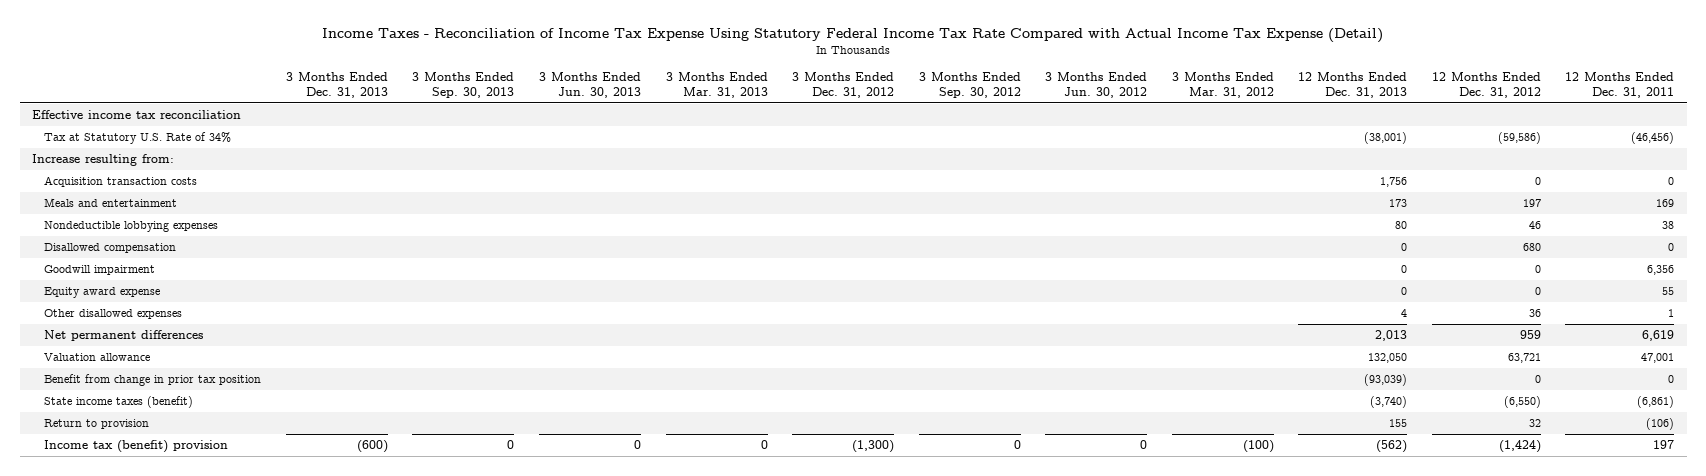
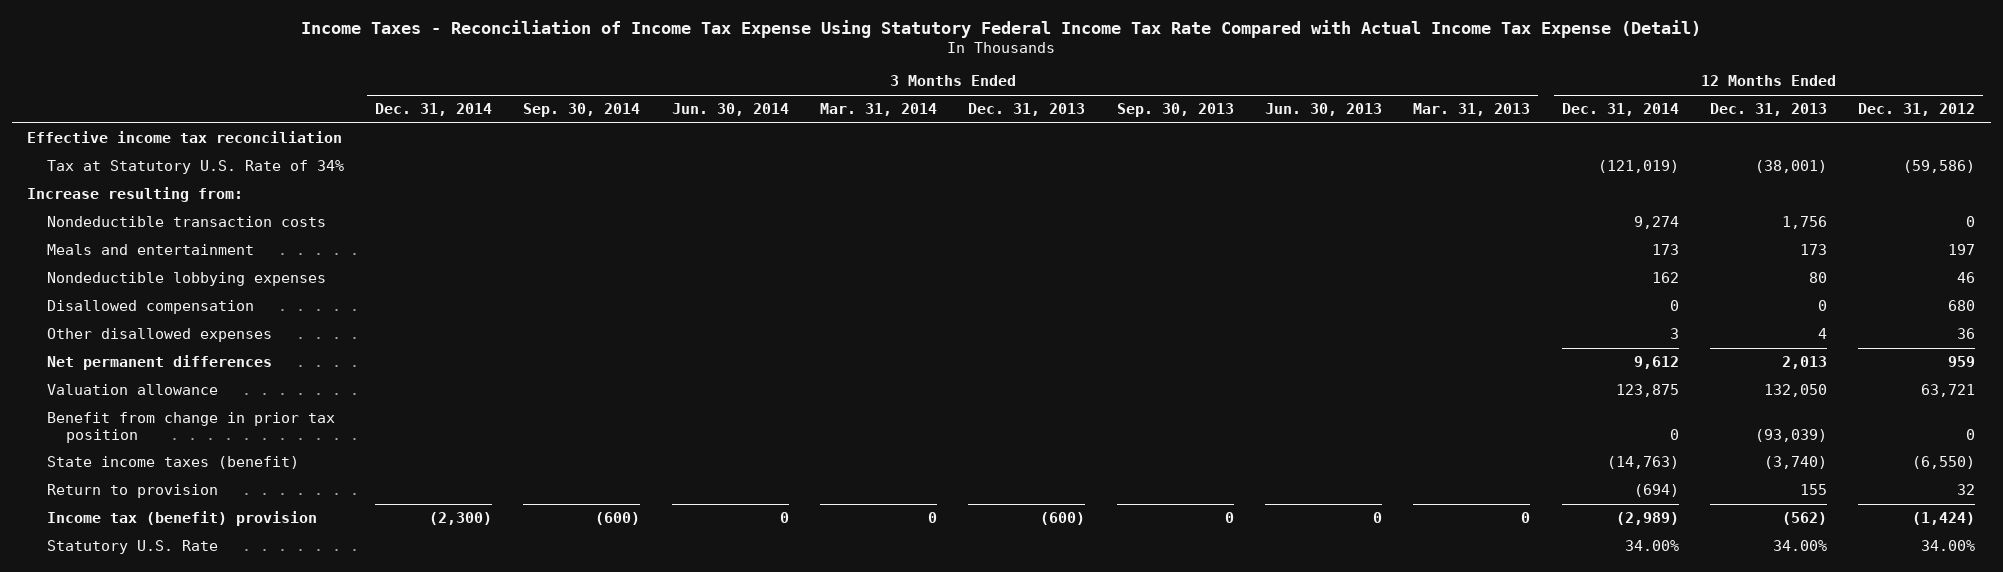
- | 3 Months Ended Dec. 31, 2013 | 3 Months Ended Sep. 30, 2013 | 3 Months Ended Jun. 30, 2013 | 3 Months Ended Mar. 31, 2013 | 3 Months Ended Dec. 31, 2012 | 3 Months Ended Sep. 30, 2012 | 3 Months Ended Jun. 30, 2012 | 3 Months Ended Mar. 31, 2012 | 12 Months Ended Dec. 31, 2013 | 12 Months Ended Dec. 31, 2012 | 12 Months Ended Dec. 31, 2011
+ | 3 Months Ended Dec. 31, 2014 | 3 Months Ended Sep. 30, 2014 | 3 Months Ended Jun. 30, 2014 | 3 Months Ended Mar. 31, 2014 | 3 Months Ended Dec. 31, 2013 | 3 Months Ended Sep. 30, 2013 | 3 Months Ended Jun. 30, 2013 | 3 Months Ended Mar. 31, 2013 | 12 Months Ended Dec. 31, 2014 | 12 Months Ended Dec. 31, 2013 | 12 Months Ended Dec. 31, 2012
- Acquisition transaction costs | | | | | | | | | 1,756 | 0 | 0
+ Nondeductible transaction costs | | | | | | | | | 9,274 | 1,756 | 0
- Goodwill impairment | | | | | | | | | 0 | 0 | 6,356
- Equity award expense | | | | | | | | | 0 | 0 | 55
+ Statutory U.S. Rate | | | | | | | | | 34.00% | 34.00% | 34.00%

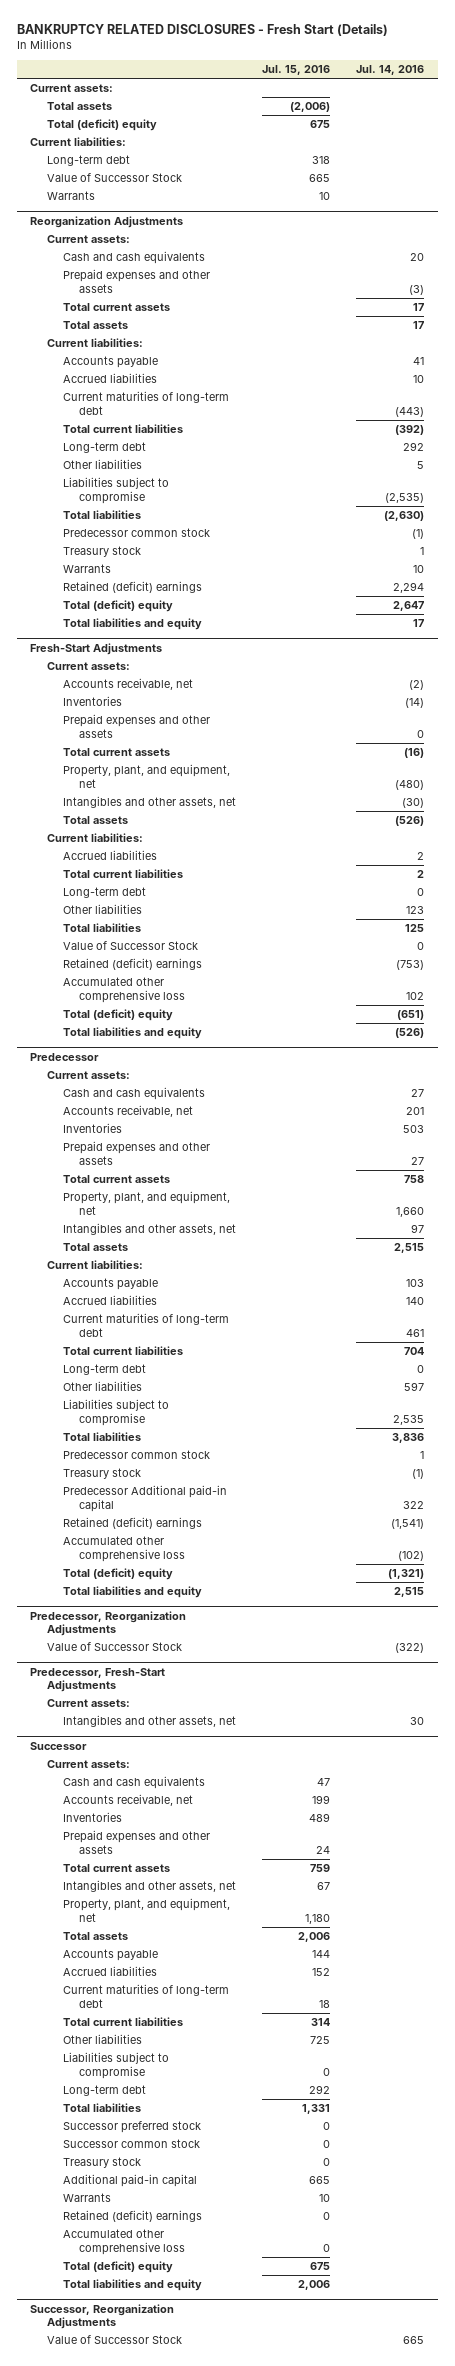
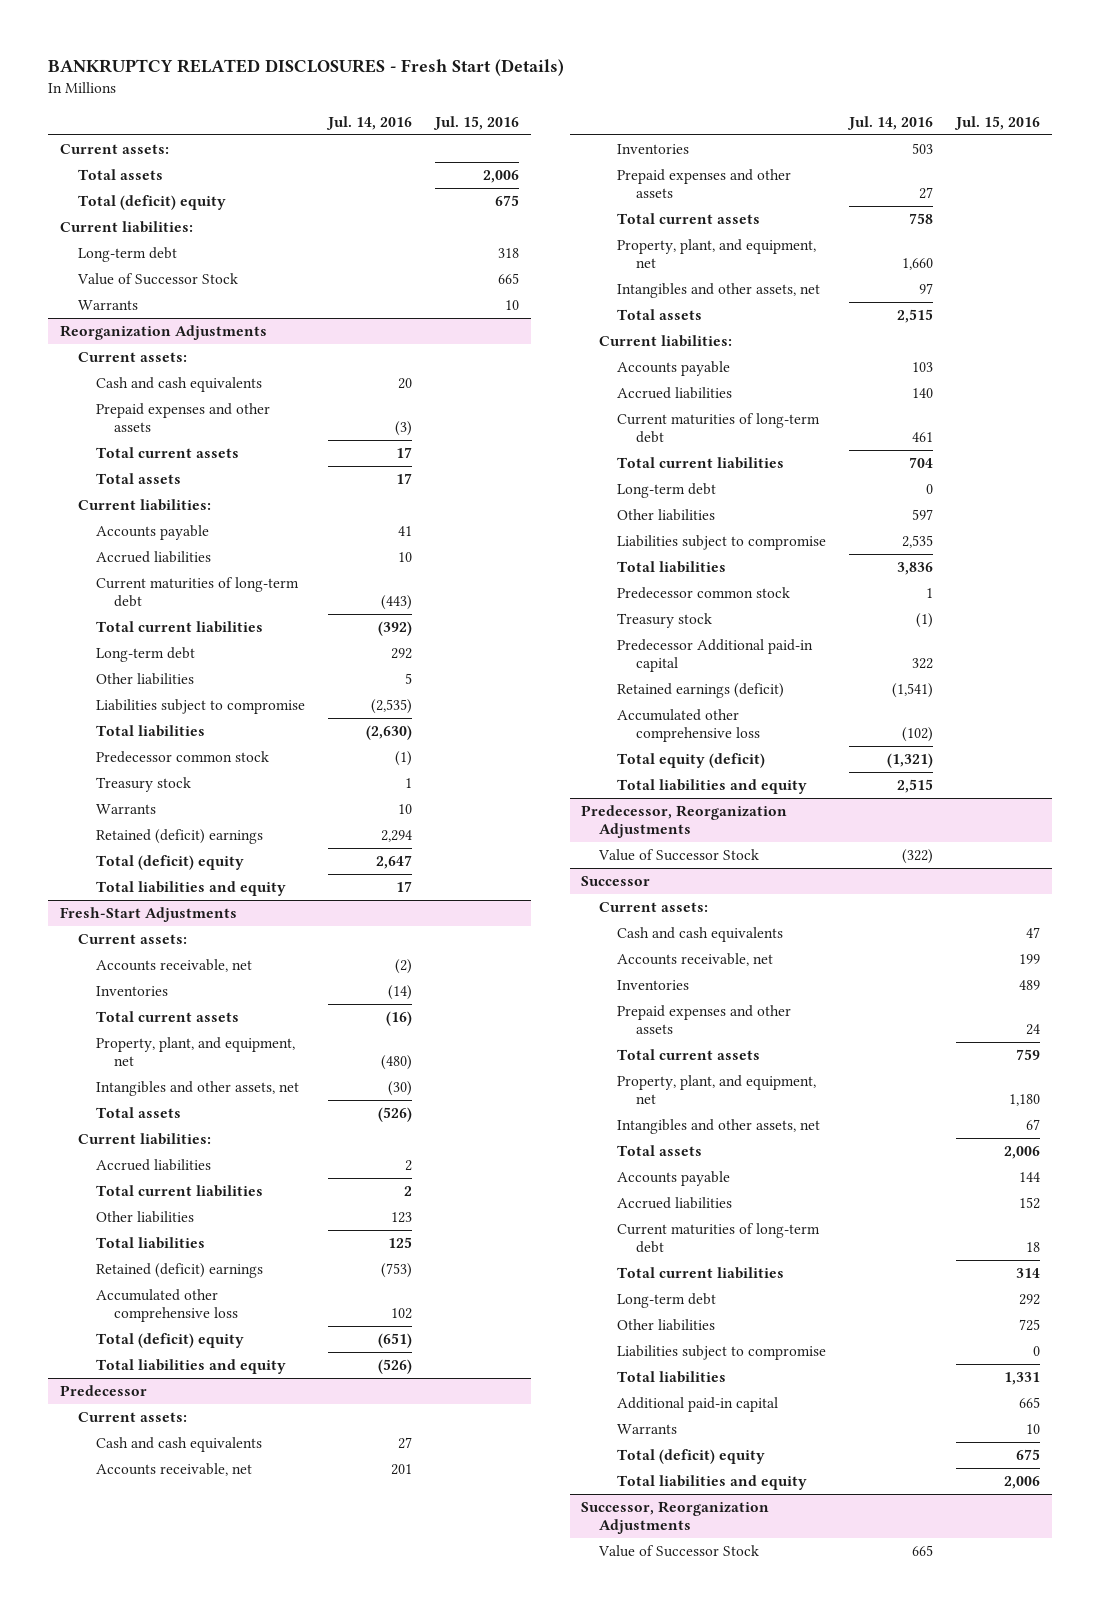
- | Jul. 15, 2016 | Jul. 14, 2016
+ | Jul. 14, 2016 | Jul. 15, 2016
- Total assets | (2,006) |
+ Total assets | | 2,006
@ Fresh-Start Adjustments
- Prepaid expenses and other assets | | 0
- Long-term debt | | 0
- Value of Successor Stock | | 0
@ Predecessor
- Retained (deficit) earnings | | (1,541)
+ Retained earnings (deficit) | (1,541) |
- Total (deficit) equity | | (1,321)
+ Total equity (deficit) | (1,321) |
- Predecessor, Fresh-Start Adjustments
- Current assets:
- Intangibles and other assets, net | | 30
@ Successor
moved down: Intangibles and other assets, net | | 67
moved up: Long-term debt | | 292
- Successor preferred stock | 0 |
- Successor common stock | 0 |
- Treasury stock | 0 |
- Retained (deficit) earnings | 0 |
- Accumulated other comprehensive loss | 0 |

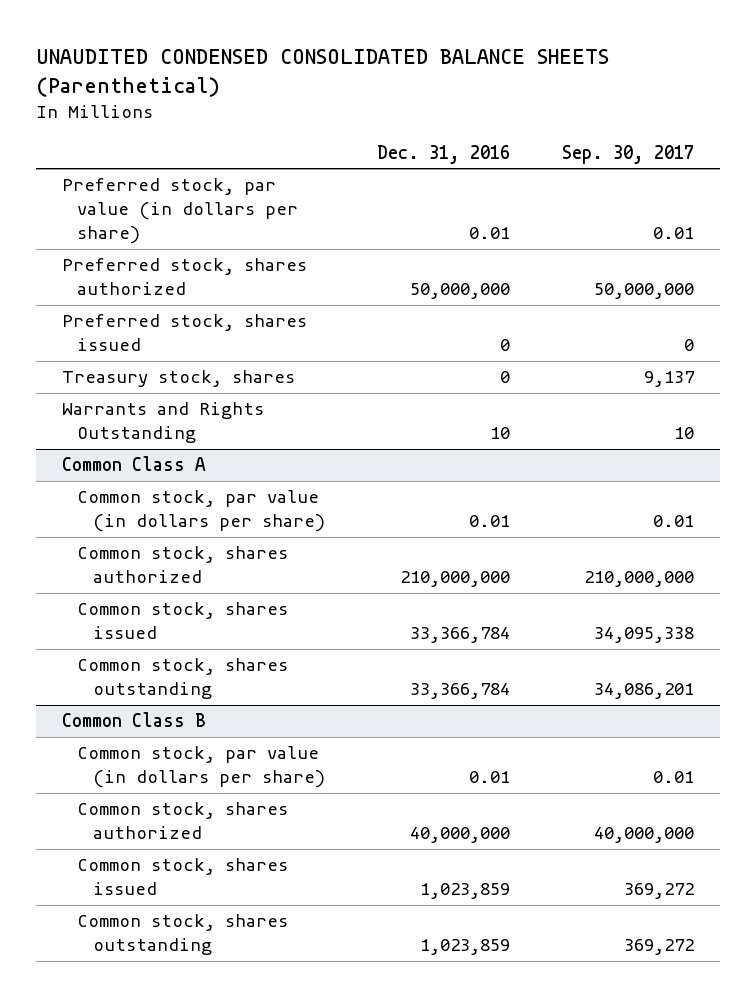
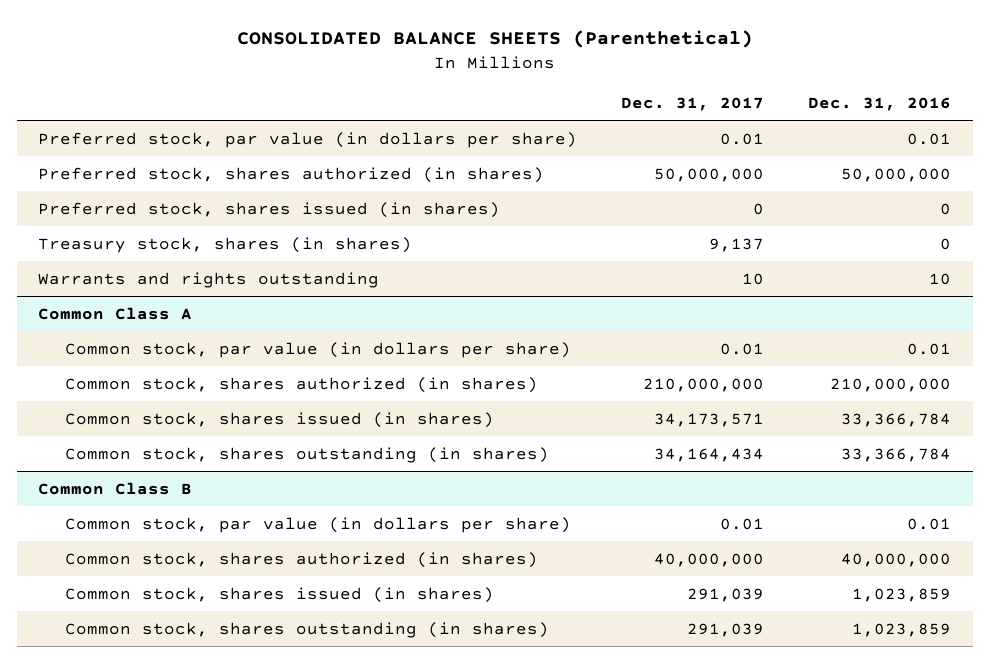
- UNAUDITED CONDENSED CONSOLIDATED BALANCE SHEETS (Parenthetical)
+ CONSOLIDATED BALANCE SHEETS (Parenthetical)
- | Dec. 31, 2016 | Sep. 30, 2017
+ | Dec. 31, 2017 | Dec. 31, 2016
- Preferred stock, shares authorized | 50,000,000 | 50,000,000
- Preferred stock, shares issued | 0 | 0
- Treasury stock, shares | 0 | 9,137
- Warrants and Rights Outstanding | 10 | 10
+ Preferred stock, shares authorized (in shares) | 50,000,000 | 50,000,000
+ Preferred stock, shares issued (in shares) | 0 | 0
+ Treasury stock, shares (in shares) | 9,137 | 0
+ Warrants and rights outstanding | 10 | 10
@ Common Class A
- Common stock, shares authorized | 210,000,000 | 210,000,000
- Common stock, shares issued | 33,366,784 | 34,095,338
- Common stock, shares outstanding | 33,366,784 | 34,086,201
+ Common stock, shares authorized (in shares) | 210,000,000 | 210,000,000
+ Common stock, shares issued (in shares) | 34,173,571 | 33,366,784
+ Common stock, shares outstanding (in shares) | 34,164,434 | 33,366,784
@ Common Class B
- Common stock, shares authorized | 40,000,000 | 40,000,000
- Common stock, shares issued | 1,023,859 | 369,272
- Common stock, shares outstanding | 1,023,859 | 369,272
+ Common stock, shares authorized (in shares) | 40,000,000 | 40,000,000
+ Common stock, shares issued (in shares) | 291,039 | 1,023,859
+ Common stock, shares outstanding (in shares) | 291,039 | 1,023,859

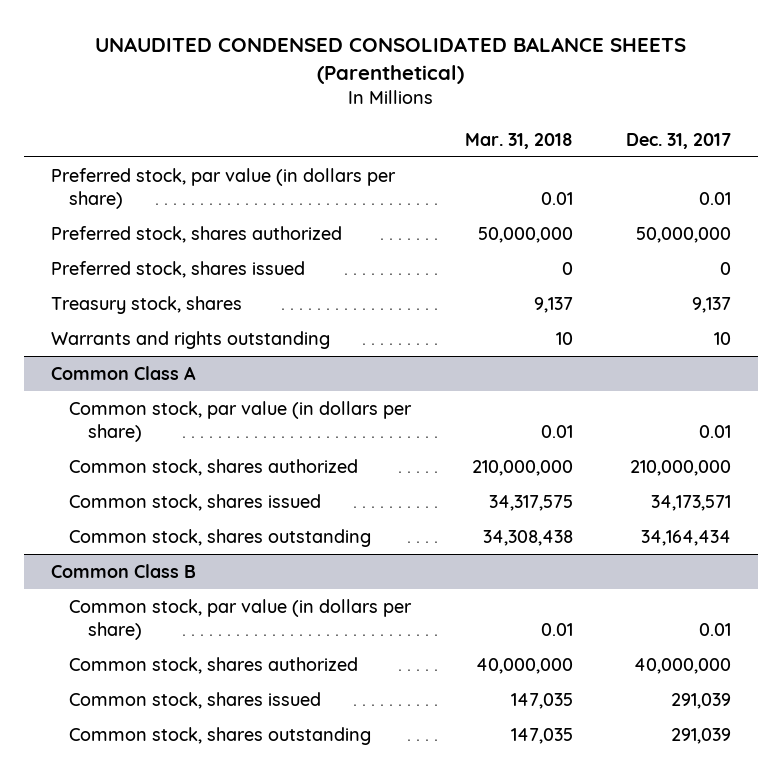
- CONSOLIDATED BALANCE SHEETS (Parenthetical)
+ UNAUDITED CONDENSED CONSOLIDATED BALANCE SHEETS (Parenthetical)
- | Dec. 31, 2017 | Dec. 31, 2016
+ | Mar. 31, 2018 | Dec. 31, 2017
- Preferred stock, shares authorized (in shares) | 50,000,000 | 50,000,000
- Preferred stock, shares issued (in shares) | 0 | 0
- Treasury stock, shares (in shares) | 9,137 | 0
+ Preferred stock, shares authorized | 50,000,000 | 50,000,000
+ Preferred stock, shares issued | 0 | 0
+ Treasury stock, shares | 9,137 | 9,137
@ Common Class A
- Common stock, shares authorized (in shares) | 210,000,000 | 210,000,000
- Common stock, shares issued (in shares) | 34,173,571 | 33,366,784
- Common stock, shares outstanding (in shares) | 34,164,434 | 33,366,784
+ Common stock, shares authorized | 210,000,000 | 210,000,000
+ Common stock, shares issued | 34,317,575 | 34,173,571
+ Common stock, shares outstanding | 34,308,438 | 34,164,434
@ Common Class B
- Common stock, shares authorized (in shares) | 40,000,000 | 40,000,000
- Common stock, shares issued (in shares) | 291,039 | 1,023,859
- Common stock, shares outstanding (in shares) | 291,039 | 1,023,859
+ Common stock, shares authorized | 40,000,000 | 40,000,000
+ Common stock, shares issued | 147,035 | 291,039
+ Common stock, shares outstanding | 147,035 | 291,039

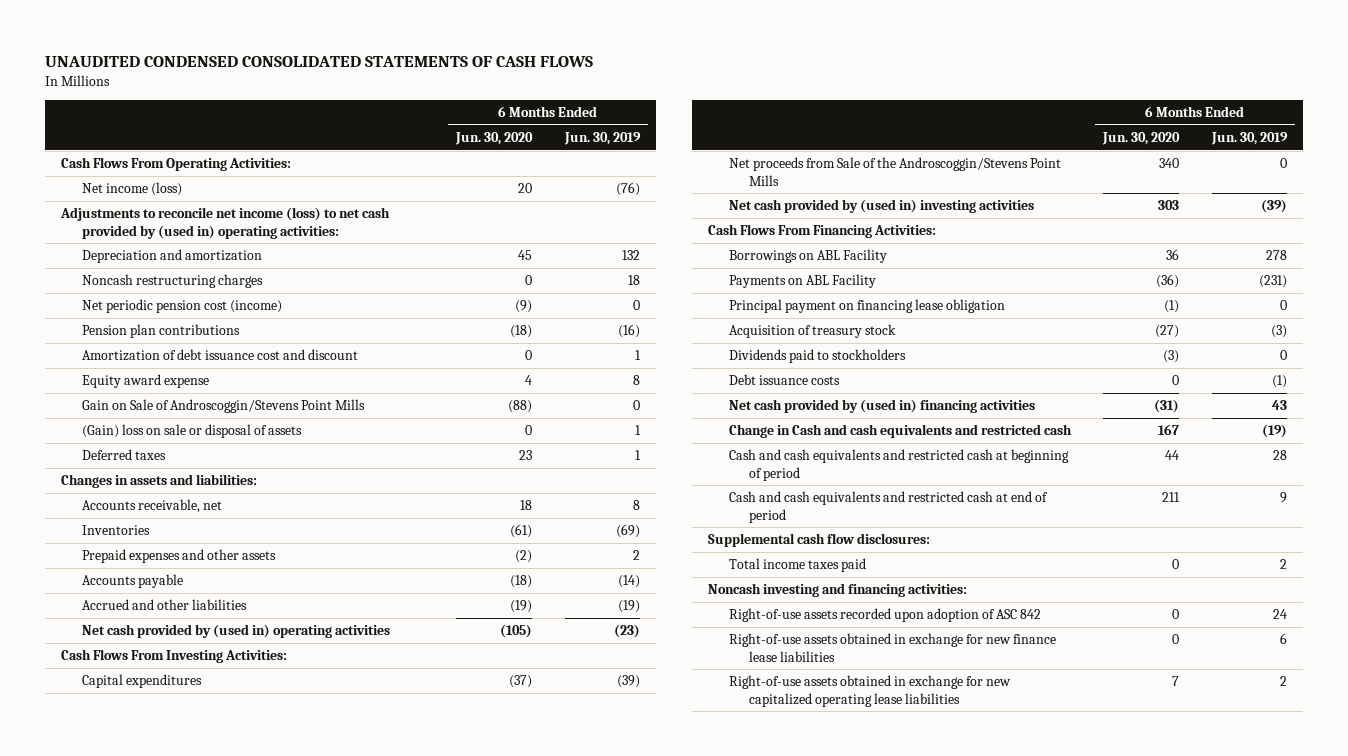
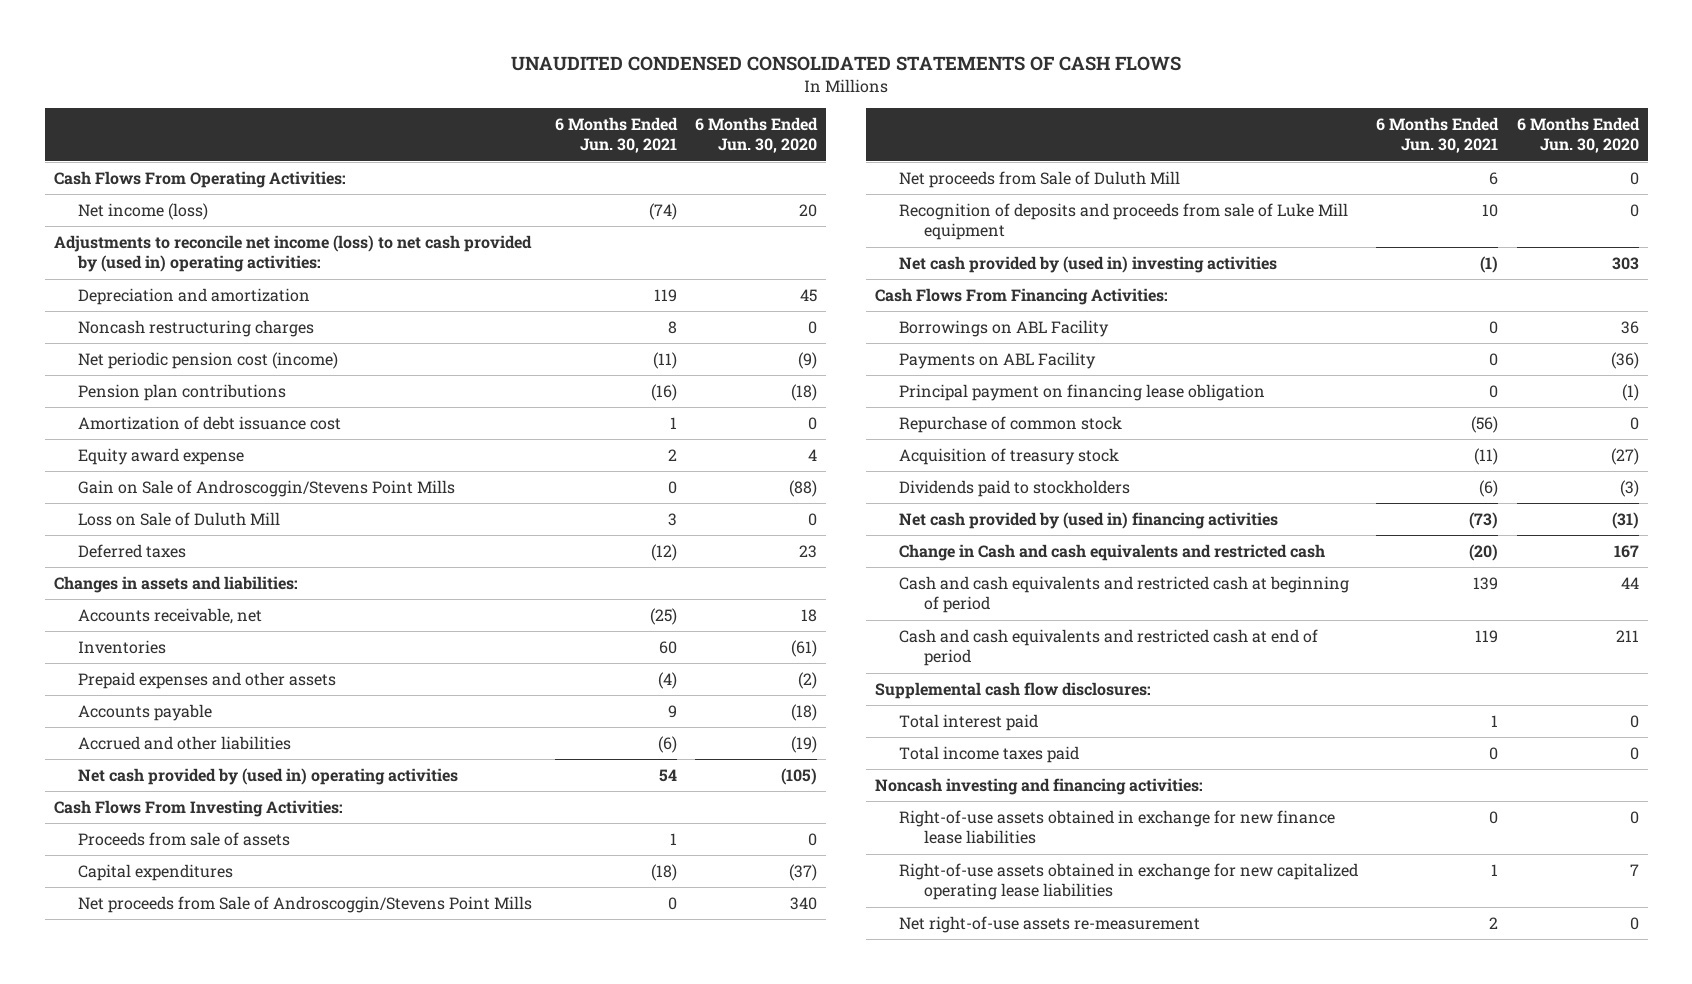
- | 6 Months Ended Jun. 30, 2020 | 6 Months Ended Jun. 30, 2019
+ | 6 Months Ended Jun. 30, 2021 | 6 Months Ended Jun. 30, 2020
- Amortization of debt issuance cost and discount | 0 | 1
+ Amortization of debt issuance cost | 1 | 0
- (Gain) loss on sale or disposal of assets | 0 | 1
+ Loss on Sale of Duluth Mill | 3 | 0
+ Proceeds from sale of assets | 1 | 0
- Net proceeds from Sale of the Androscoggin/Stevens Point Mills | 340 | 0
+ Net proceeds from Sale of Androscoggin/Stevens Point Mills | 0 | 340
+ Net proceeds from Sale of Duluth Mill | 6 | 0
+ Recognition of deposits and proceeds from sale of Luke Mill equipment | 10 | 0
+ Repurchase of common stock | (56) | 0
- Debt issuance costs | 0 | (1)
+ Total interest paid | 1 | 0
- Right-of-use assets recorded upon adoption of ASC 842 | 0 | 24
+ Net right-of-use assets re-measurement | 2 | 0

